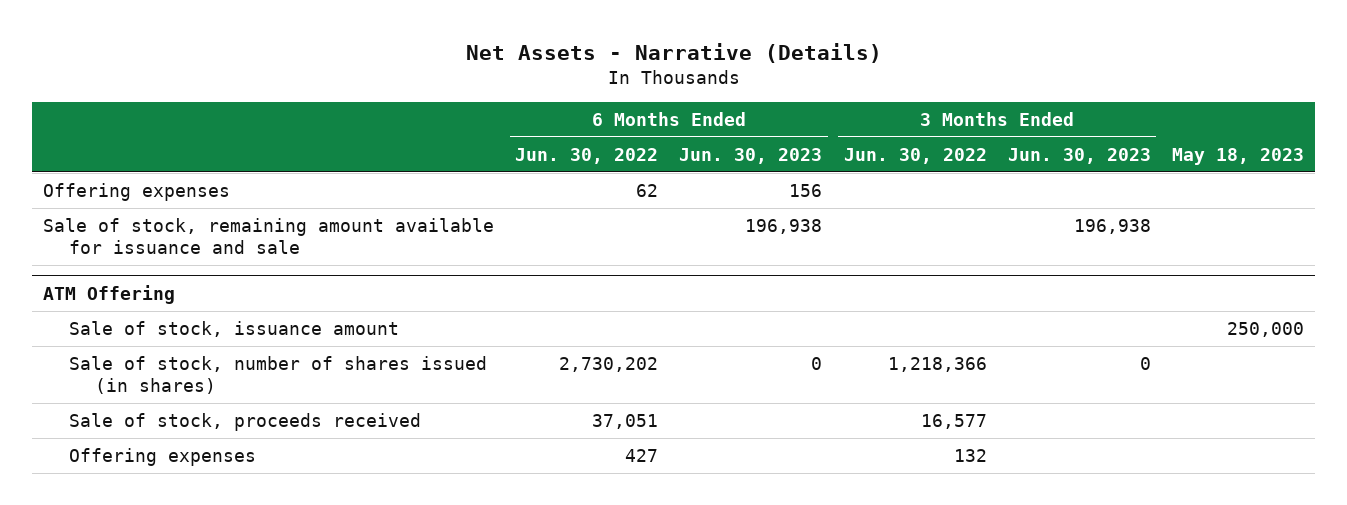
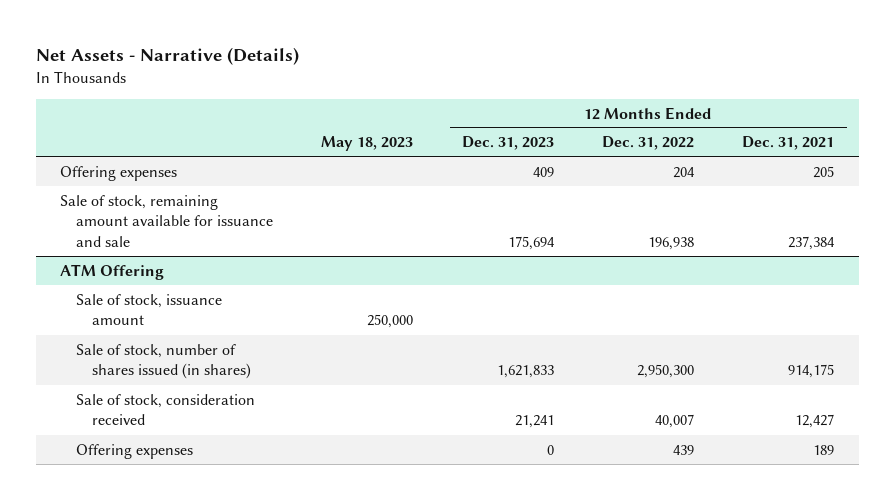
- | 6 Months Ended Jun. 30, 2022 | 6 Months Ended Jun. 30, 2023 | 3 Months Ended Jun. 30, 2022 | 3 Months Ended Jun. 30, 2023 | May 18, 2023
+ | May 18, 2023 | 12 Months Ended Dec. 31, 2023 | 12 Months Ended Dec. 31, 2022 | 12 Months Ended Dec. 31, 2021
@ ATM Offering
- Sale of stock, proceeds received | 37,051 | | 16,577 | |
+ Sale of stock, consideration received | | 21,241 | 40,007 | 12,427

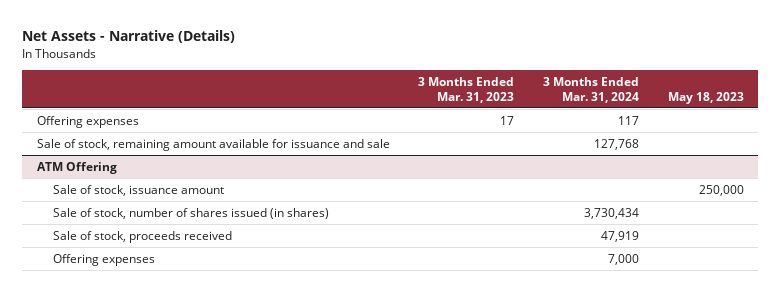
- | May 18, 2023 | 12 Months Ended Dec. 31, 2023 | 12 Months Ended Dec. 31, 2022 | 12 Months Ended Dec. 31, 2021
+ | 3 Months Ended Mar. 31, 2023 | 3 Months Ended Mar. 31, 2024 | May 18, 2023
@ ATM Offering
- Sale of stock, consideration received | | 21,241 | 40,007 | 12,427
+ Sale of stock, proceeds received | | 47,919 |

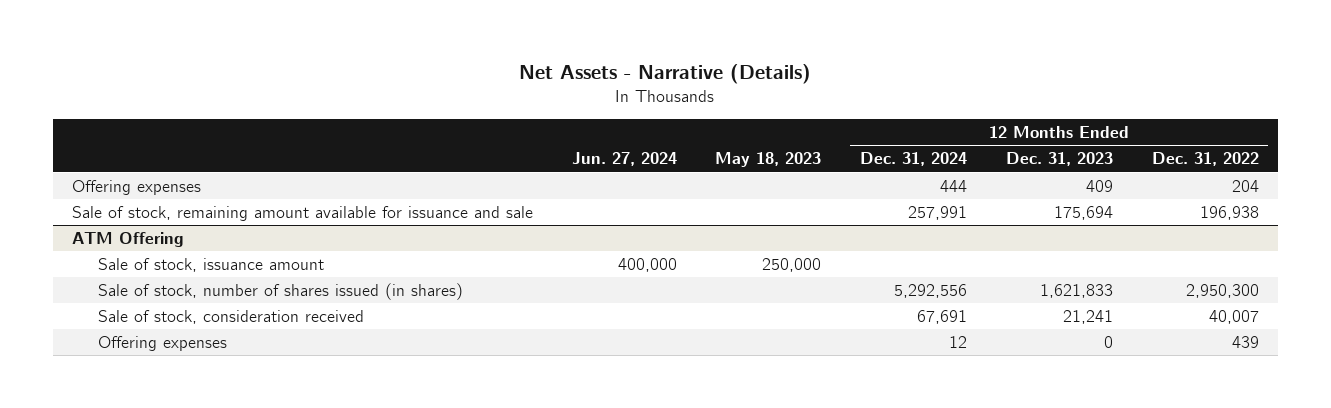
- | 3 Months Ended Mar. 31, 2023 | 3 Months Ended Mar. 31, 2024 | May 18, 2023
+ | Jun. 27, 2024 | May 18, 2023 | 12 Months Ended Dec. 31, 2024 | 12 Months Ended Dec. 31, 2023 | 12 Months Ended Dec. 31, 2022
@ ATM Offering
- Sale of stock, proceeds received | | 47,919 |
+ Sale of stock, consideration received | | | 67,691 | 21,241 | 40,007

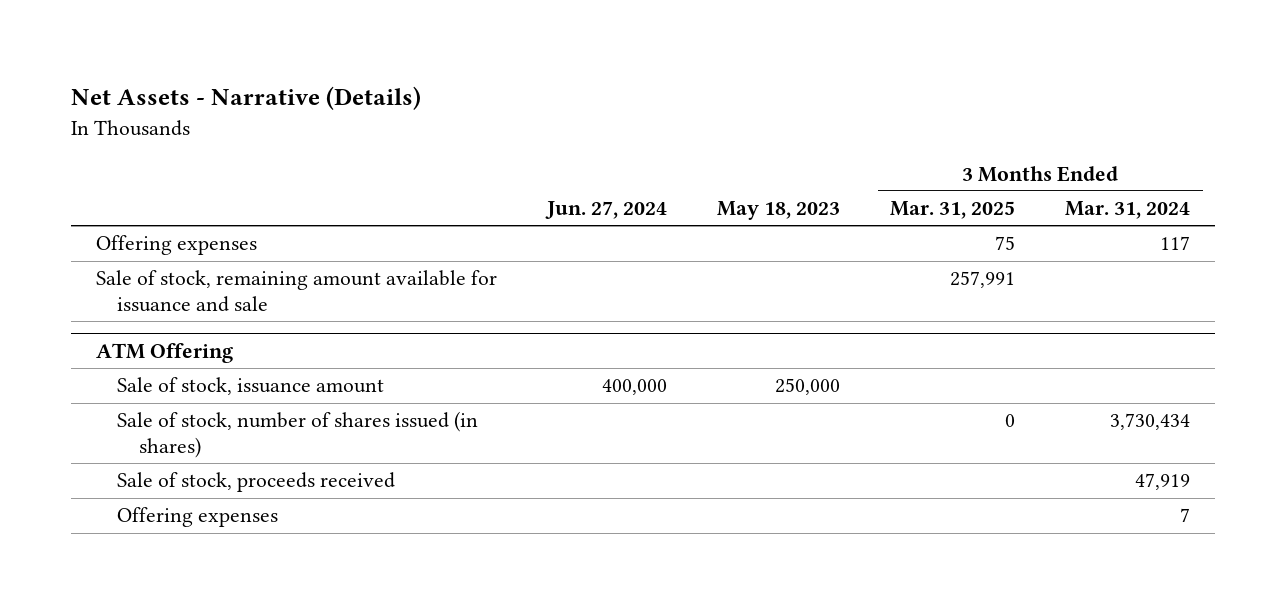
- | Jun. 27, 2024 | May 18, 2023 | 12 Months Ended Dec. 31, 2024 | 12 Months Ended Dec. 31, 2023 | 12 Months Ended Dec. 31, 2022
+ | Jun. 27, 2024 | May 18, 2023 | 3 Months Ended Mar. 31, 2025 | 3 Months Ended Mar. 31, 2024
@ ATM Offering
- Sale of stock, consideration received | | | 67,691 | 21,241 | 40,007
+ Sale of stock, proceeds received | | | | 47,919

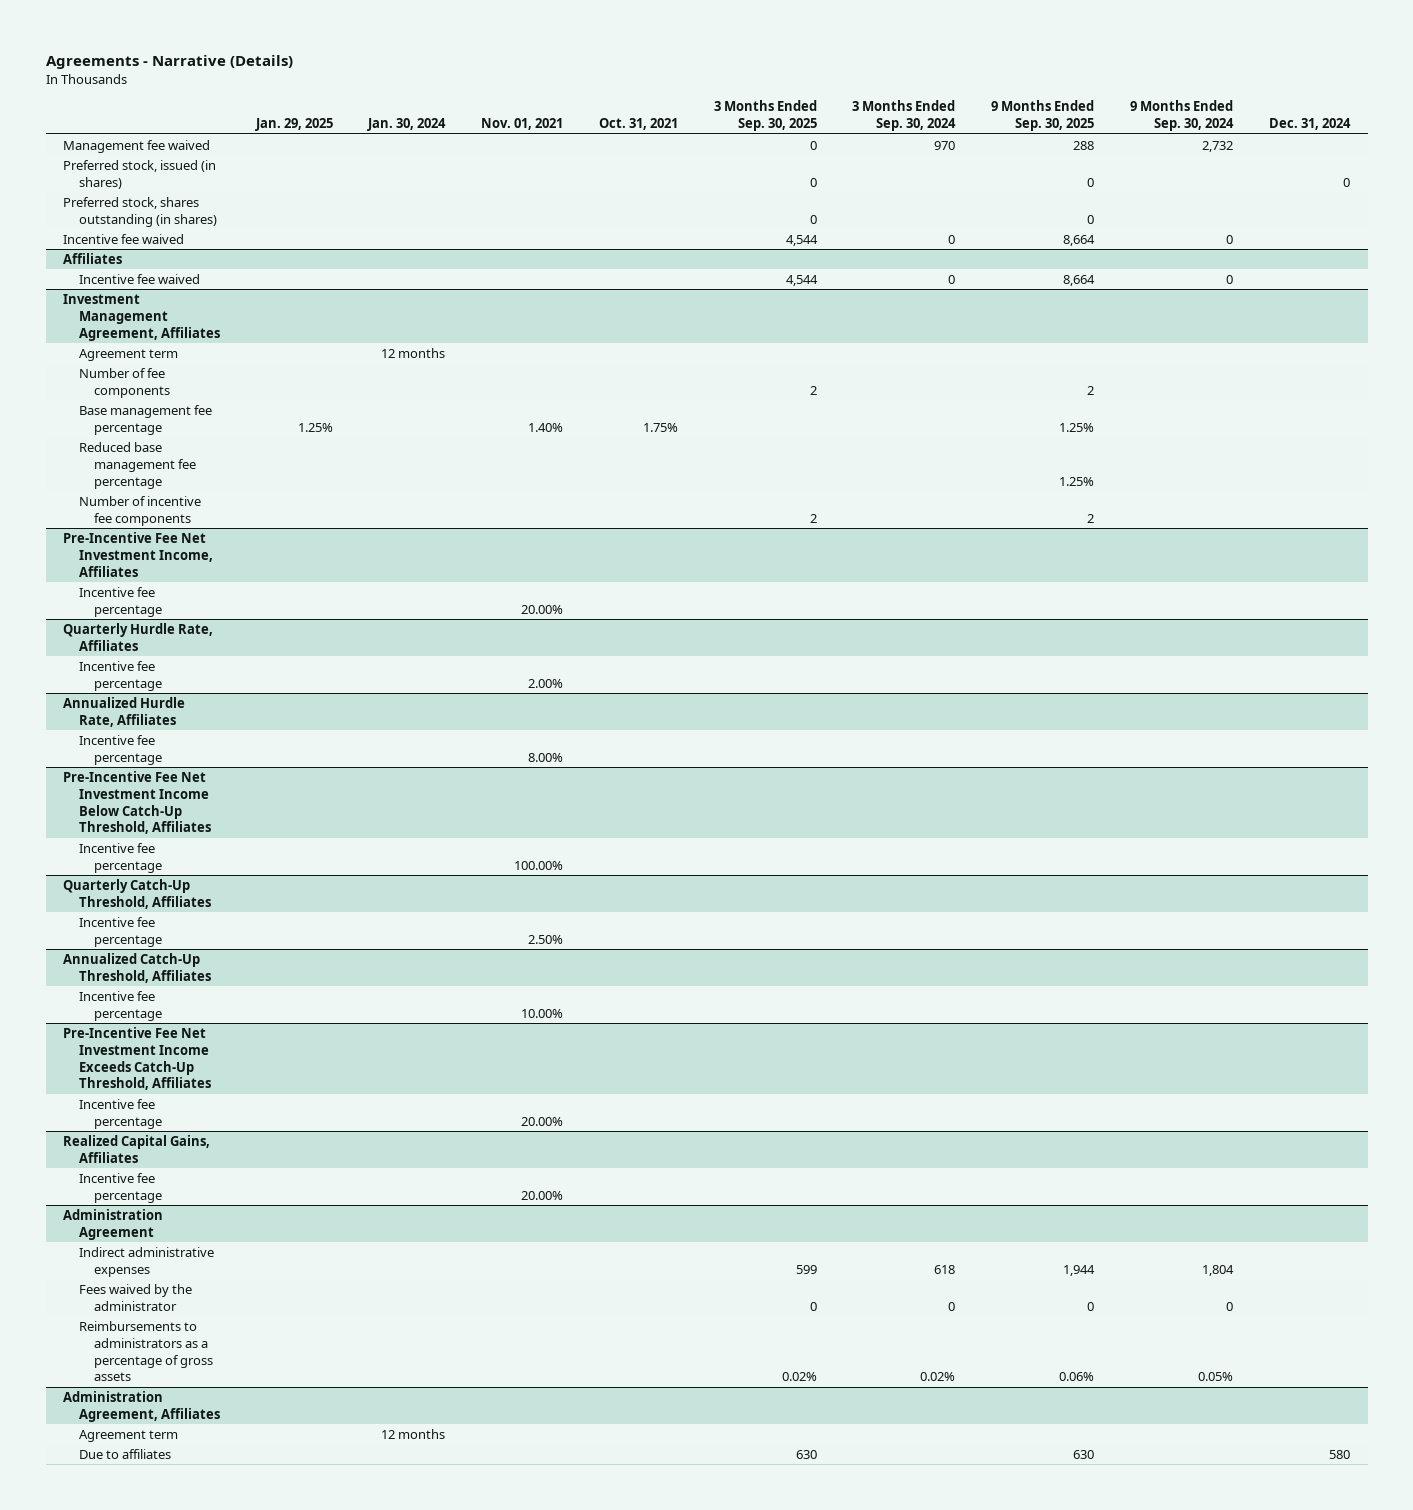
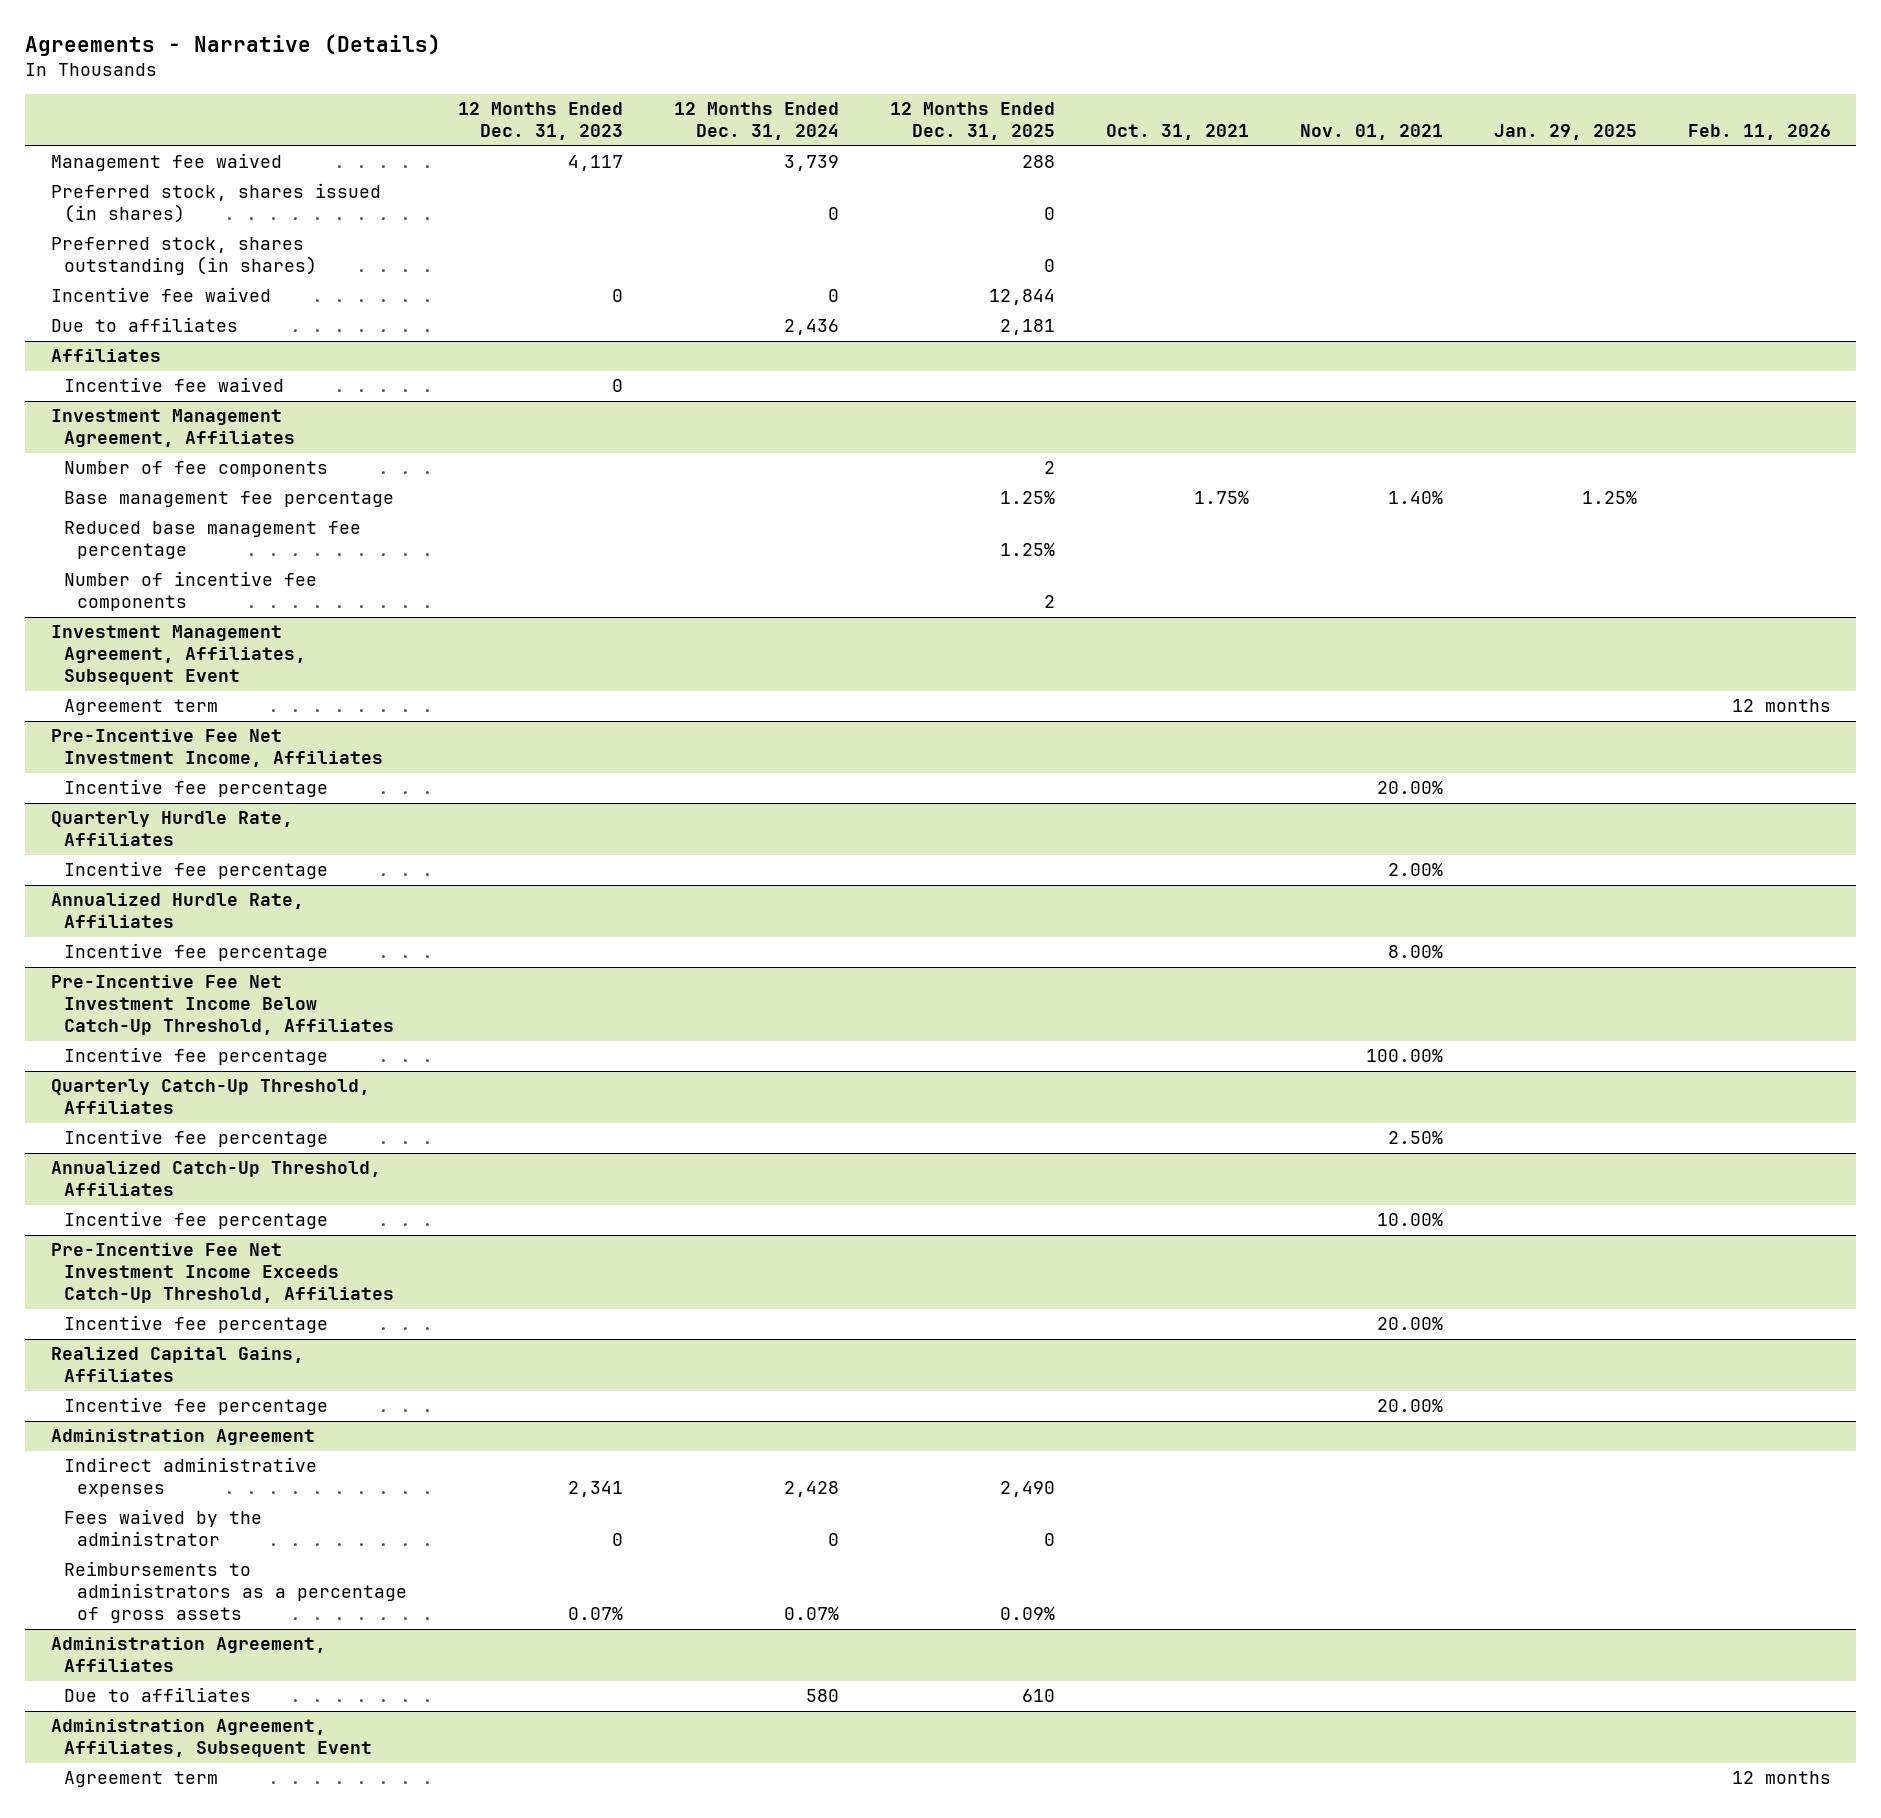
- | Jan. 29, 2025 | Jan. 30, 2024 | Nov. 01, 2021 | Oct. 31, 2021 | 3 Months Ended Sep. 30, 2025 | 3 Months Ended Sep. 30, 2024 | 9 Months Ended Sep. 30, 2025 | 9 Months Ended Sep. 30, 2024 | Dec. 31, 2024
+ | 12 Months Ended Dec. 31, 2023 | 12 Months Ended Dec. 31, 2024 | 12 Months Ended Dec. 31, 2025 | Oct. 31, 2021 | Nov. 01, 2021 | Jan. 29, 2025 | Feb. 11, 2026
- Preferred stock, issued (in shares) | | | | | 0 | | 0 | | 0
+ Preferred stock, shares issued (in shares) | | 0 | 0 | | | |
+ Due to affiliates | | 2,436 | 2,181 | | | |
@ Investment Management Agreement, Affiliates
- Agreement term | | 12 months | | | | | | |
+ Investment Management Agreement, Affiliates, Subsequent Event
+ Agreement term | | | | | | | 12 months
@ Administration Agreement, Affiliates
- Agreement term | | 12 months | | | | | | |
+ Administration Agreement, Affiliates, Subsequent Event
+ Agreement term | | | | | | | 12 months

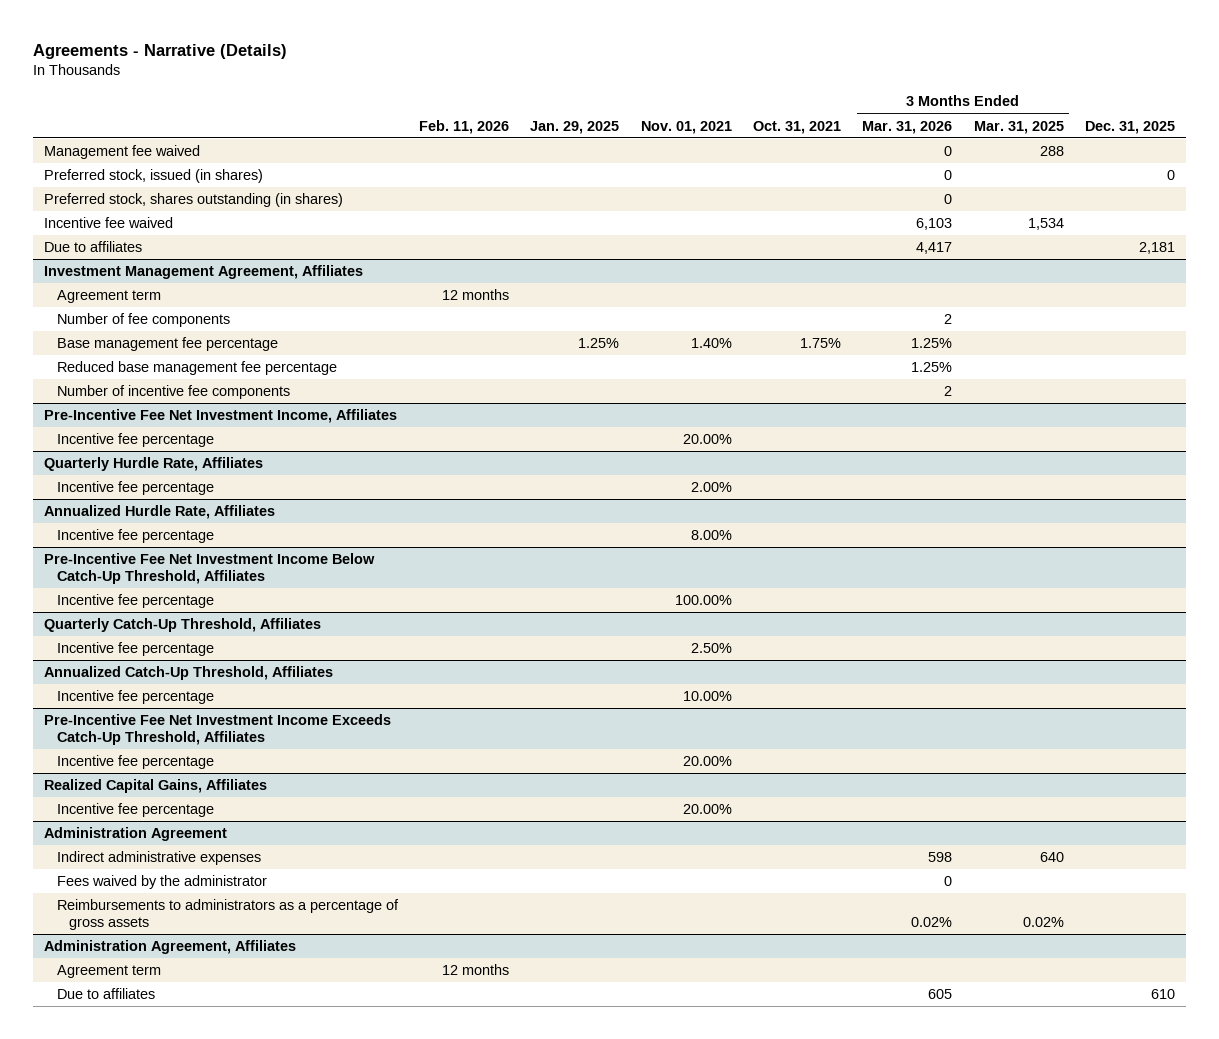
- | 12 Months Ended Dec. 31, 2023 | 12 Months Ended Dec. 31, 2024 | 12 Months Ended Dec. 31, 2025 | Oct. 31, 2021 | Nov. 01, 2021 | Jan. 29, 2025 | Feb. 11, 2026
+ | Feb. 11, 2026 | Jan. 29, 2025 | Nov. 01, 2021 | Oct. 31, 2021 | 3 Months Ended Mar. 31, 2026 | 3 Months Ended Mar. 31, 2025 | Dec. 31, 2025
- Preferred stock, shares issued (in shares) | | 0 | 0 | | | |
+ Preferred stock, issued (in shares) | | | | | 0 | | 0
- Affiliates
- Incentive fee waived | 0 | | | | | |
@ Investment Management Agreement, Affiliates
+ Agreement term | 12 months | | | | | |
- Investment Management Agreement, Affiliates, Subsequent Event
- Agreement term | | | | | | | 12 months
@ Administration Agreement, Affiliates
+ Agreement term | 12 months | | | | | |
- Administration Agreement, Affiliates, Subsequent Event
- Agreement term | | | | | | | 12 months

